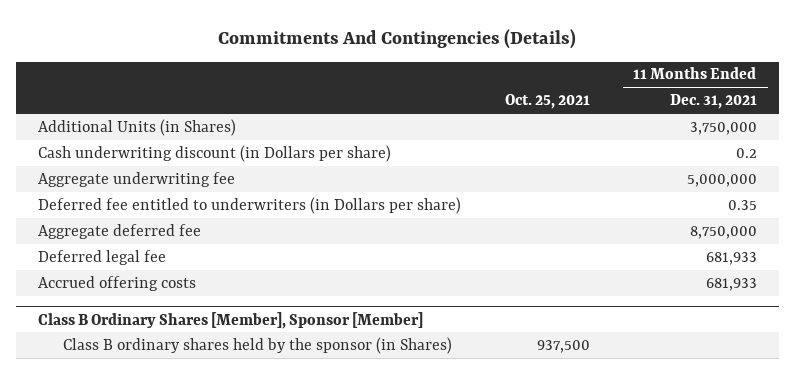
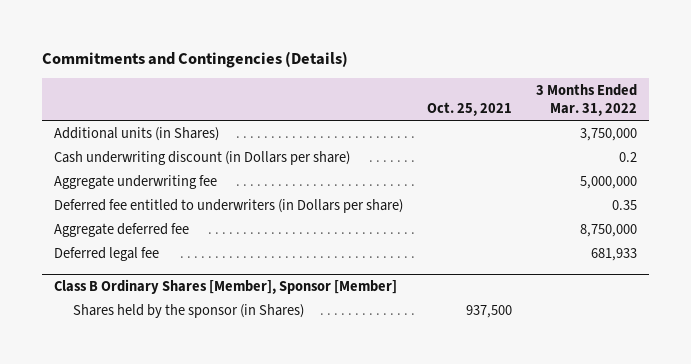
- Commitments And Contingencies (Details)
+ Commitments and Contingencies (Details)
- | Oct. 25, 2021 | 11 Months Ended Dec. 31, 2021
+ | Oct. 25, 2021 | 3 Months Ended Mar. 31, 2022
- Additional Units (in Shares) | | 3,750,000
+ Additional units (in Shares) | | 3,750,000
- Accrued offering costs | | 681,933
@ Class B Ordinary Shares [Member], Sponsor [Member]
- Class B ordinary shares held by the sponsor (in Shares) | 937,500 |
+ Shares held by the sponsor (in Shares) | 937,500 |

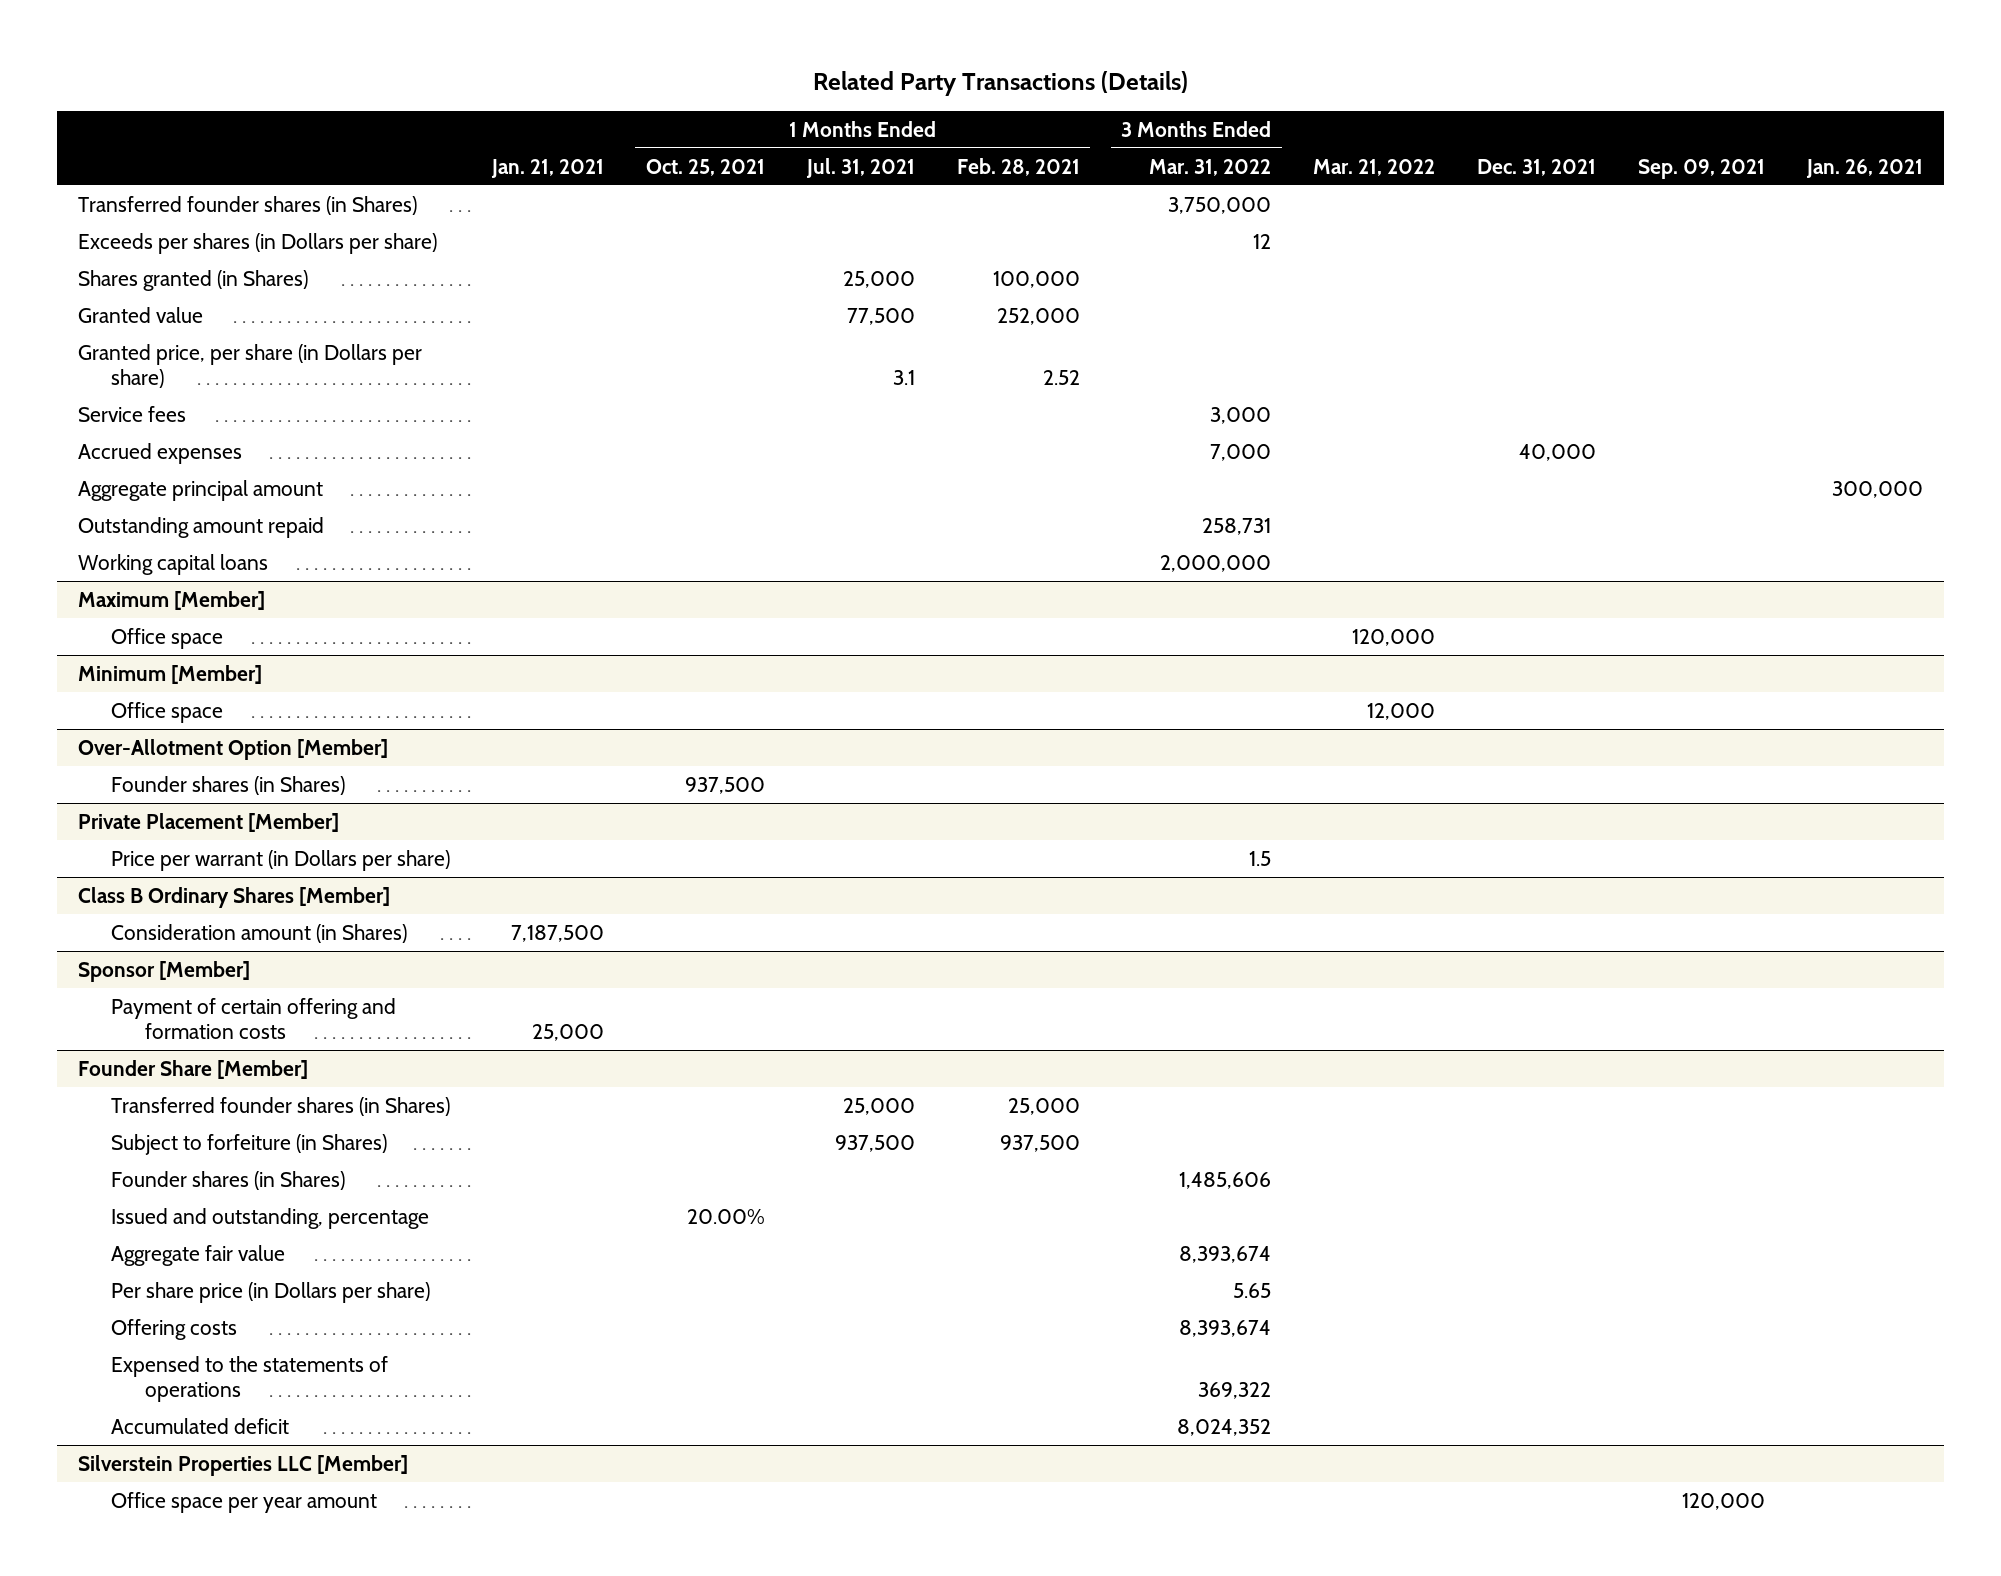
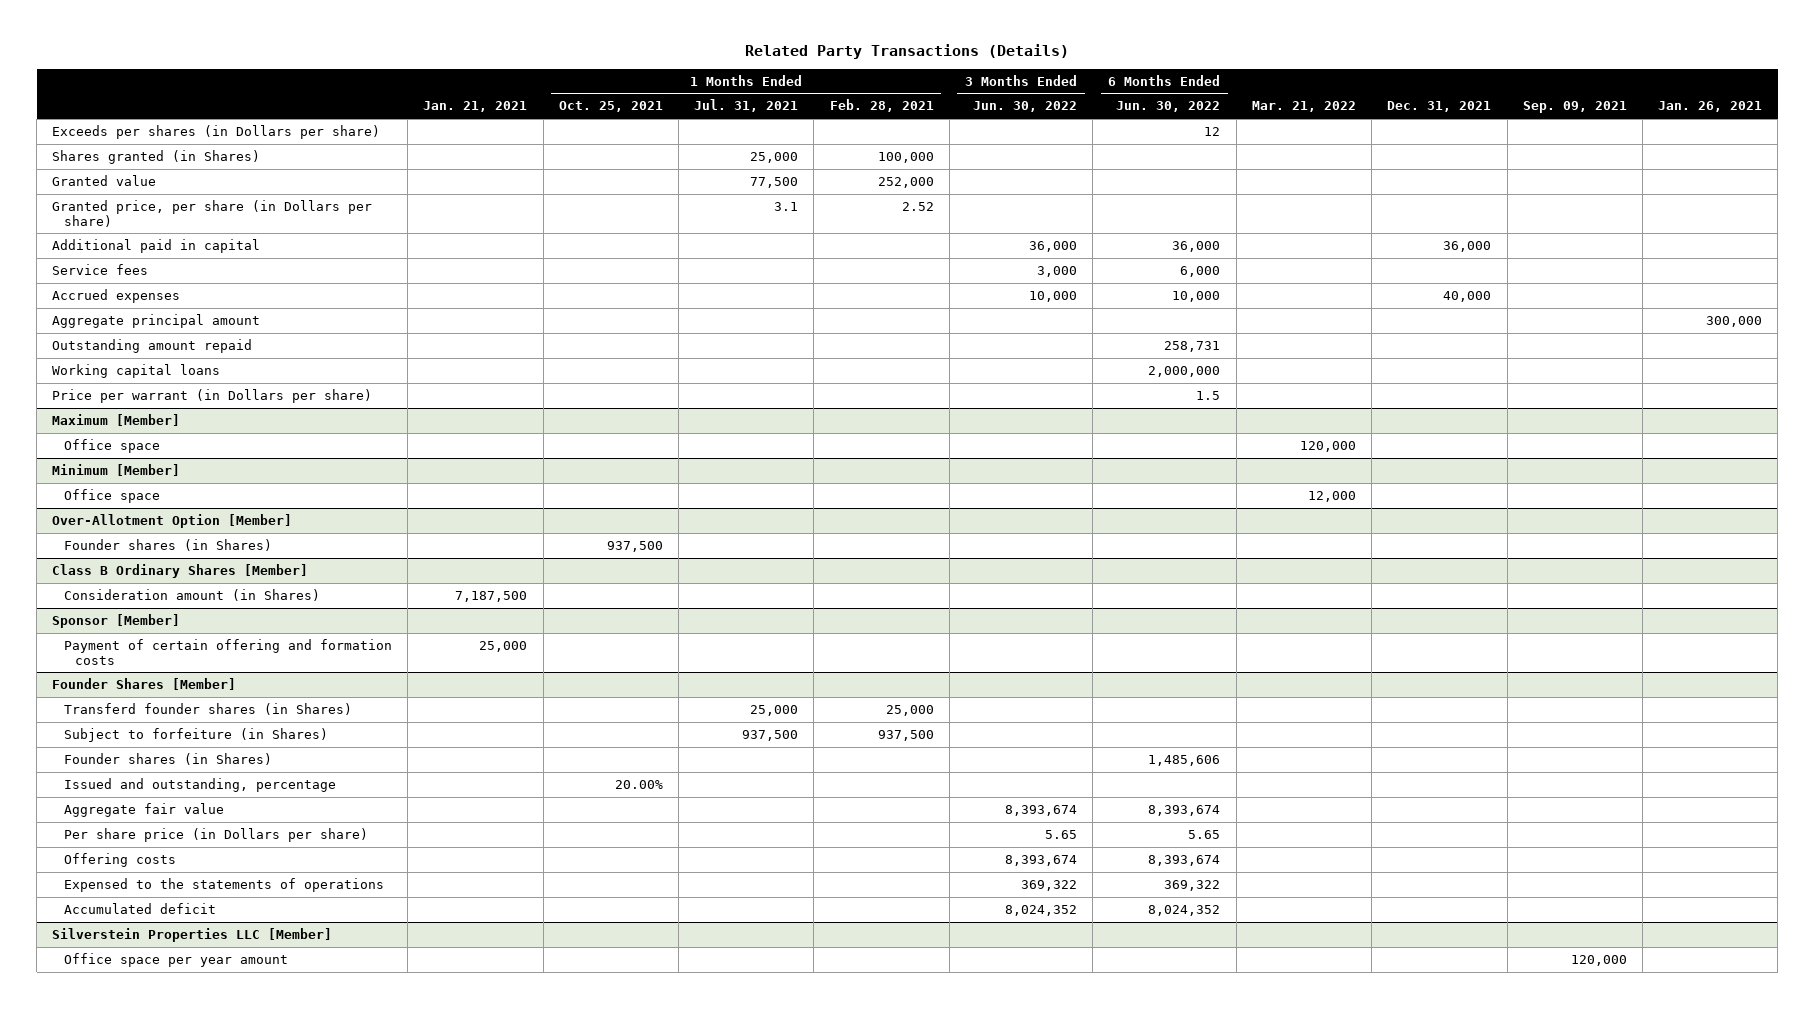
- | Jan. 21, 2021 | 1 Months Ended Oct. 25, 2021 | 1 Months Ended Jul. 31, 2021 | 1 Months Ended Feb. 28, 2021 | 3 Months Ended Mar. 31, 2022 | Mar. 21, 2022 | Dec. 31, 2021 | Sep. 09, 2021 | Jan. 26, 2021
+ | Jan. 21, 2021 | 1 Months Ended Oct. 25, 2021 | 1 Months Ended Jul. 31, 2021 | 1 Months Ended Feb. 28, 2021 | 3 Months Ended Jun. 30, 2022 | 6 Months Ended Jun. 30, 2022 | Mar. 21, 2022 | Dec. 31, 2021 | Sep. 09, 2021 | Jan. 26, 2021
- Transferred founder shares (in Shares) | | | | | 3,750,000 | | | |
+ Additional paid in capital | | | | | 36,000 | 36,000 | | 36,000 | |
+ Price per warrant (in Dollars per share) | | | | | | 1.5 | | | |
- Private Placement [Member]
- Price per warrant (in Dollars per share) | | | | | 1.5 | | | |
- Founder Share [Member]
- Transferred founder shares (in Shares) | | | 25,000 | 25,000 | | | | |
+ Founder Shares [Member]
+ Transferd founder shares (in Shares) | | | 25,000 | 25,000 | | | | | |

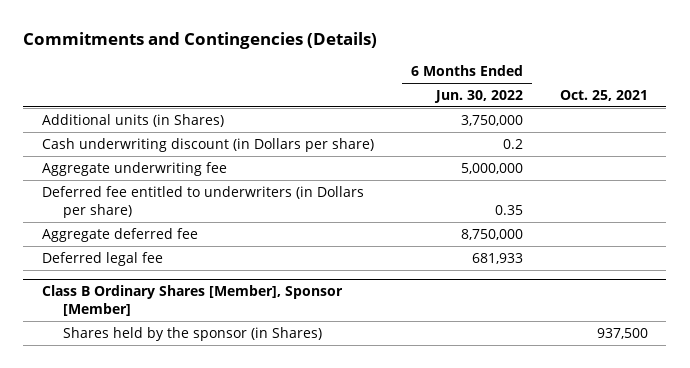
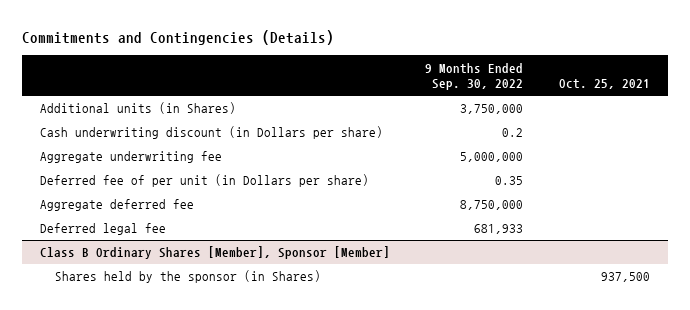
- | 6 Months Ended Jun. 30, 2022 | Oct. 25, 2021
+ | 9 Months Ended Sep. 30, 2022 | Oct. 25, 2021
- Deferred fee entitled to underwriters (in Dollars per share) | 0.35 |
+ Deferred fee of per unit (in Dollars per share) | 0.35 |

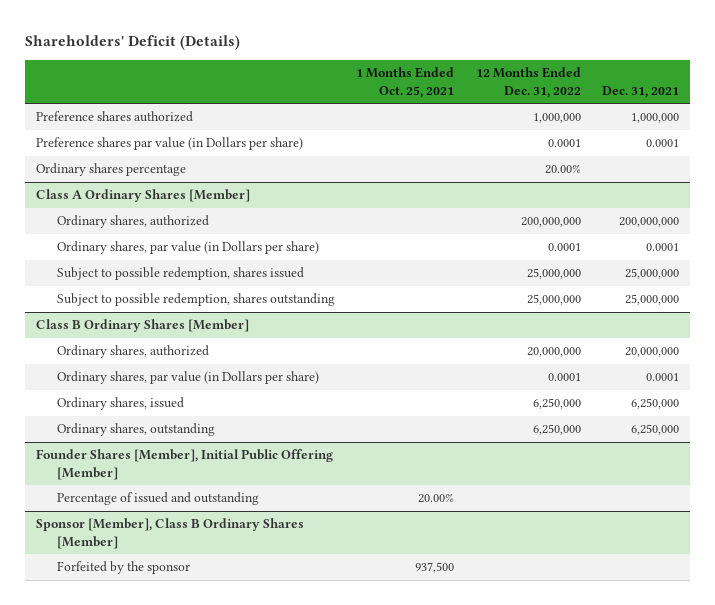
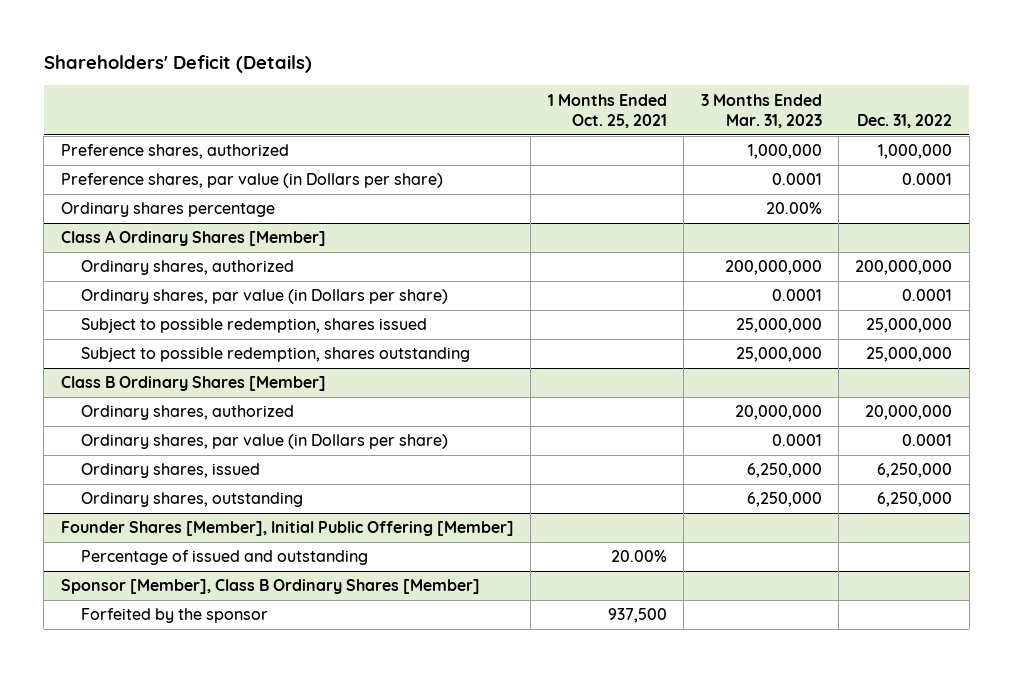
- | 1 Months Ended Oct. 25, 2021 | 12 Months Ended Dec. 31, 2022 | Dec. 31, 2021
+ | 1 Months Ended Oct. 25, 2021 | 3 Months Ended Mar. 31, 2023 | Dec. 31, 2022
- Preference shares authorized | | 1,000,000 | 1,000,000
- Preference shares par value (in Dollars per share) | | 0.0001 | 0.0001
+ Preference shares, authorized | | 1,000,000 | 1,000,000
+ Preference shares, par value (in Dollars per share) | | 0.0001 | 0.0001

